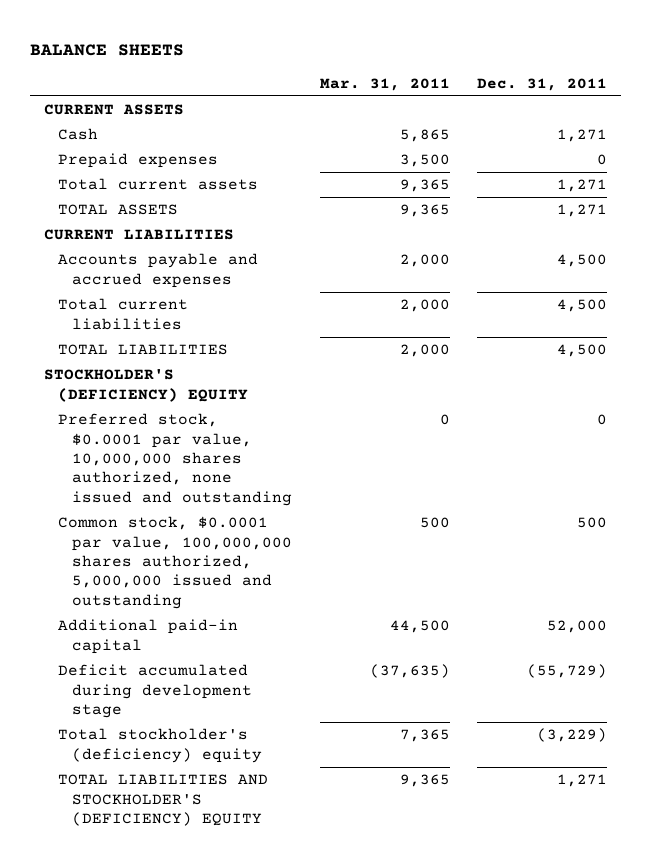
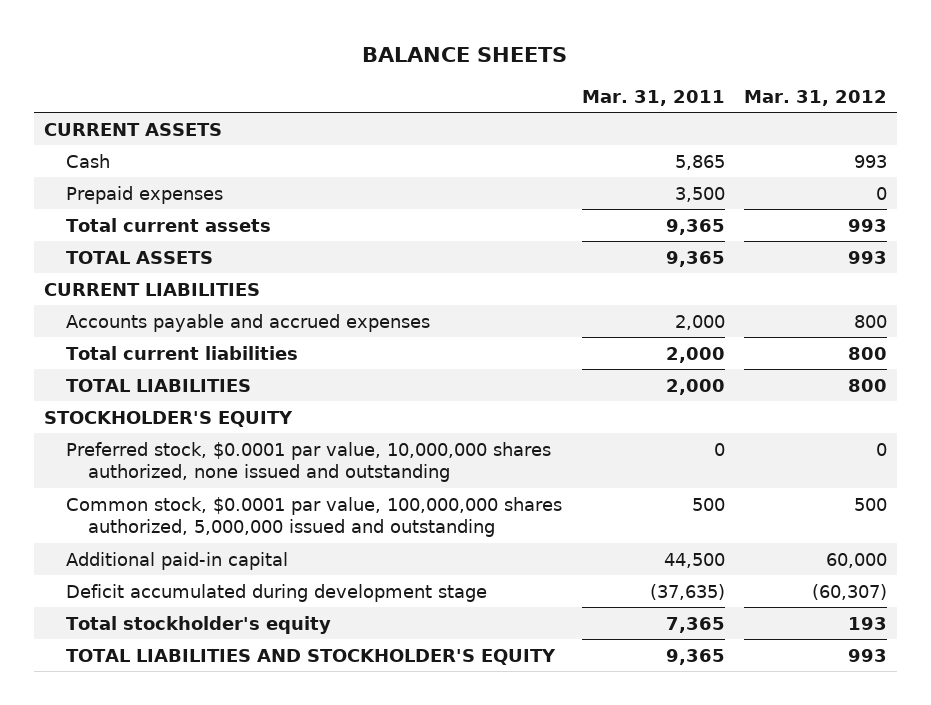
- | Mar. 31, 2011 | Dec. 31, 2011
+ | Mar. 31, 2011 | Mar. 31, 2012
- STOCKHOLDER'S (DEFICIENCY) EQUITY
+ STOCKHOLDER'S EQUITY
- Total stockholder's (deficiency) equity | 7,365 | (3,229)
- TOTAL LIABILITIES AND STOCKHOLDER'S (DEFICIENCY) EQUITY | 9,365 | 1,271
+ Total stockholder's equity | 7,365 | 193
+ TOTAL LIABILITIES AND STOCKHOLDER'S EQUITY | 9,365 | 993

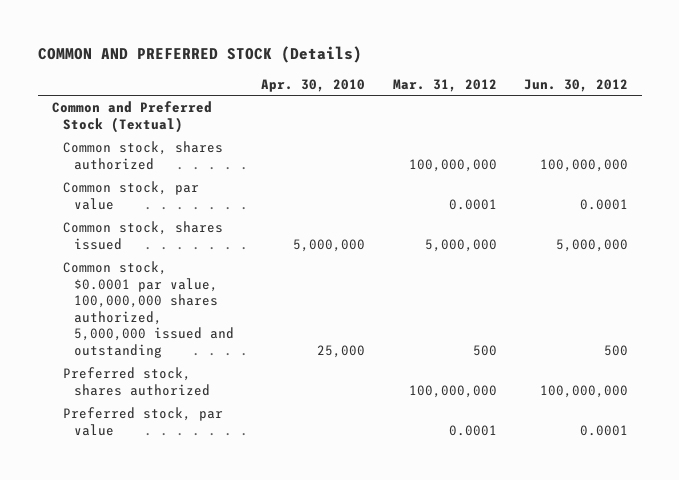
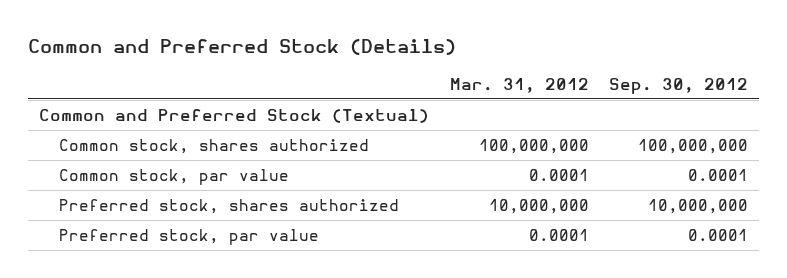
- COMMON AND PREFERRED STOCK (Details)
+ Common and Preferred Stock (Details)
- | Apr. 30, 2010 | Mar. 31, 2012 | Jun. 30, 2012
+ | Mar. 31, 2012 | Sep. 30, 2012
- Common stock, shares issued | 5,000,000 | 5,000,000 | 5,000,000
- Common stock, $0.0001 par value, 100,000,000 shares authorized, 5,000,000 issued and outstanding | 25,000 | 500 | 500
- Preferred stock, shares authorized | | 100,000,000 | 100,000,000
+ Preferred stock, shares authorized | 10,000,000 | 10,000,000

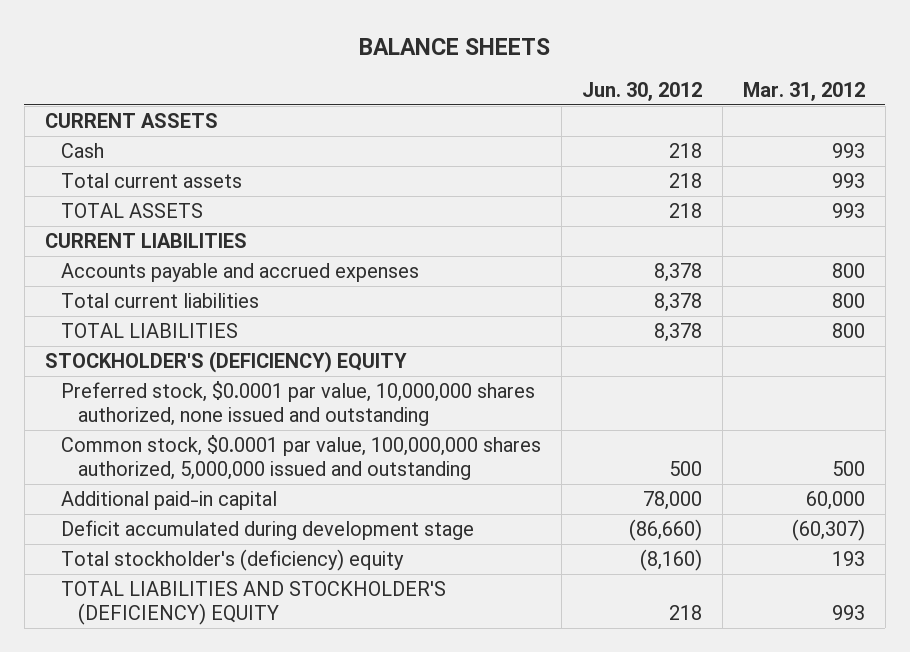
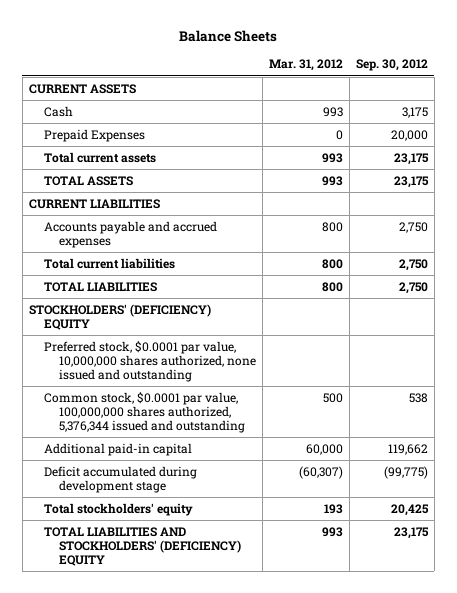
- BALANCE SHEETS
+ Balance Sheets
- | Jun. 30, 2012 | Mar. 31, 2012
+ | Mar. 31, 2012 | Sep. 30, 2012
+ Prepaid Expenses | 0 | 20,000
- STOCKHOLDER'S (DEFICIENCY) EQUITY
+ STOCKHOLDERS' (DEFICIENCY) EQUITY
- Common stock, $0.0001 par value, 100,000,000 shares authorized, 5,000,000 issued and outstanding | 500 | 500
+ Common stock, $0.0001 par value, 100,000,000 shares authorized, 5,376,344 issued and outstanding | 500 | 538
- Total stockholder's (deficiency) equity | (8,160) | 193
- TOTAL LIABILITIES AND STOCKHOLDER'S (DEFICIENCY) EQUITY | 218 | 993
+ Total stockholders' equity | 193 | 20,425
+ TOTAL LIABILITIES AND STOCKHOLDERS' (DEFICIENCY) EQUITY | 993 | 23,175

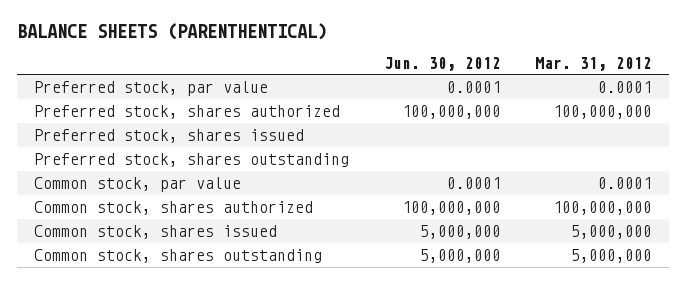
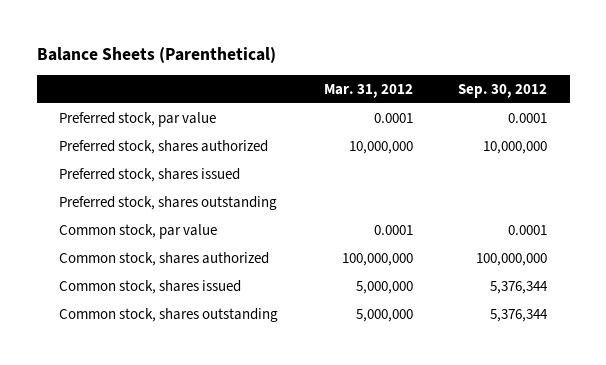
- BALANCE SHEETS (PARENTHENTICAL)
+ Balance Sheets (Parenthetical)
- | Jun. 30, 2012 | Mar. 31, 2012
+ | Mar. 31, 2012 | Sep. 30, 2012
- Preferred stock, shares authorized | 100,000,000 | 100,000,000
+ Preferred stock, shares authorized | 10,000,000 | 10,000,000

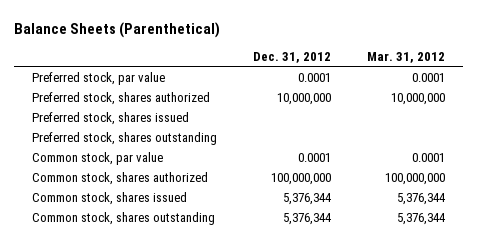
- | Mar. 31, 2012 | Sep. 30, 2012
+ | Dec. 31, 2012 | Mar. 31, 2012
- Common stock, shares issued | 5,000,000 | 5,376,344
- Common stock, shares outstanding | 5,000,000 | 5,376,344
+ Common stock, shares issued | 5,376,344 | 5,376,344
+ Common stock, shares outstanding | 5,376,344 | 5,376,344

